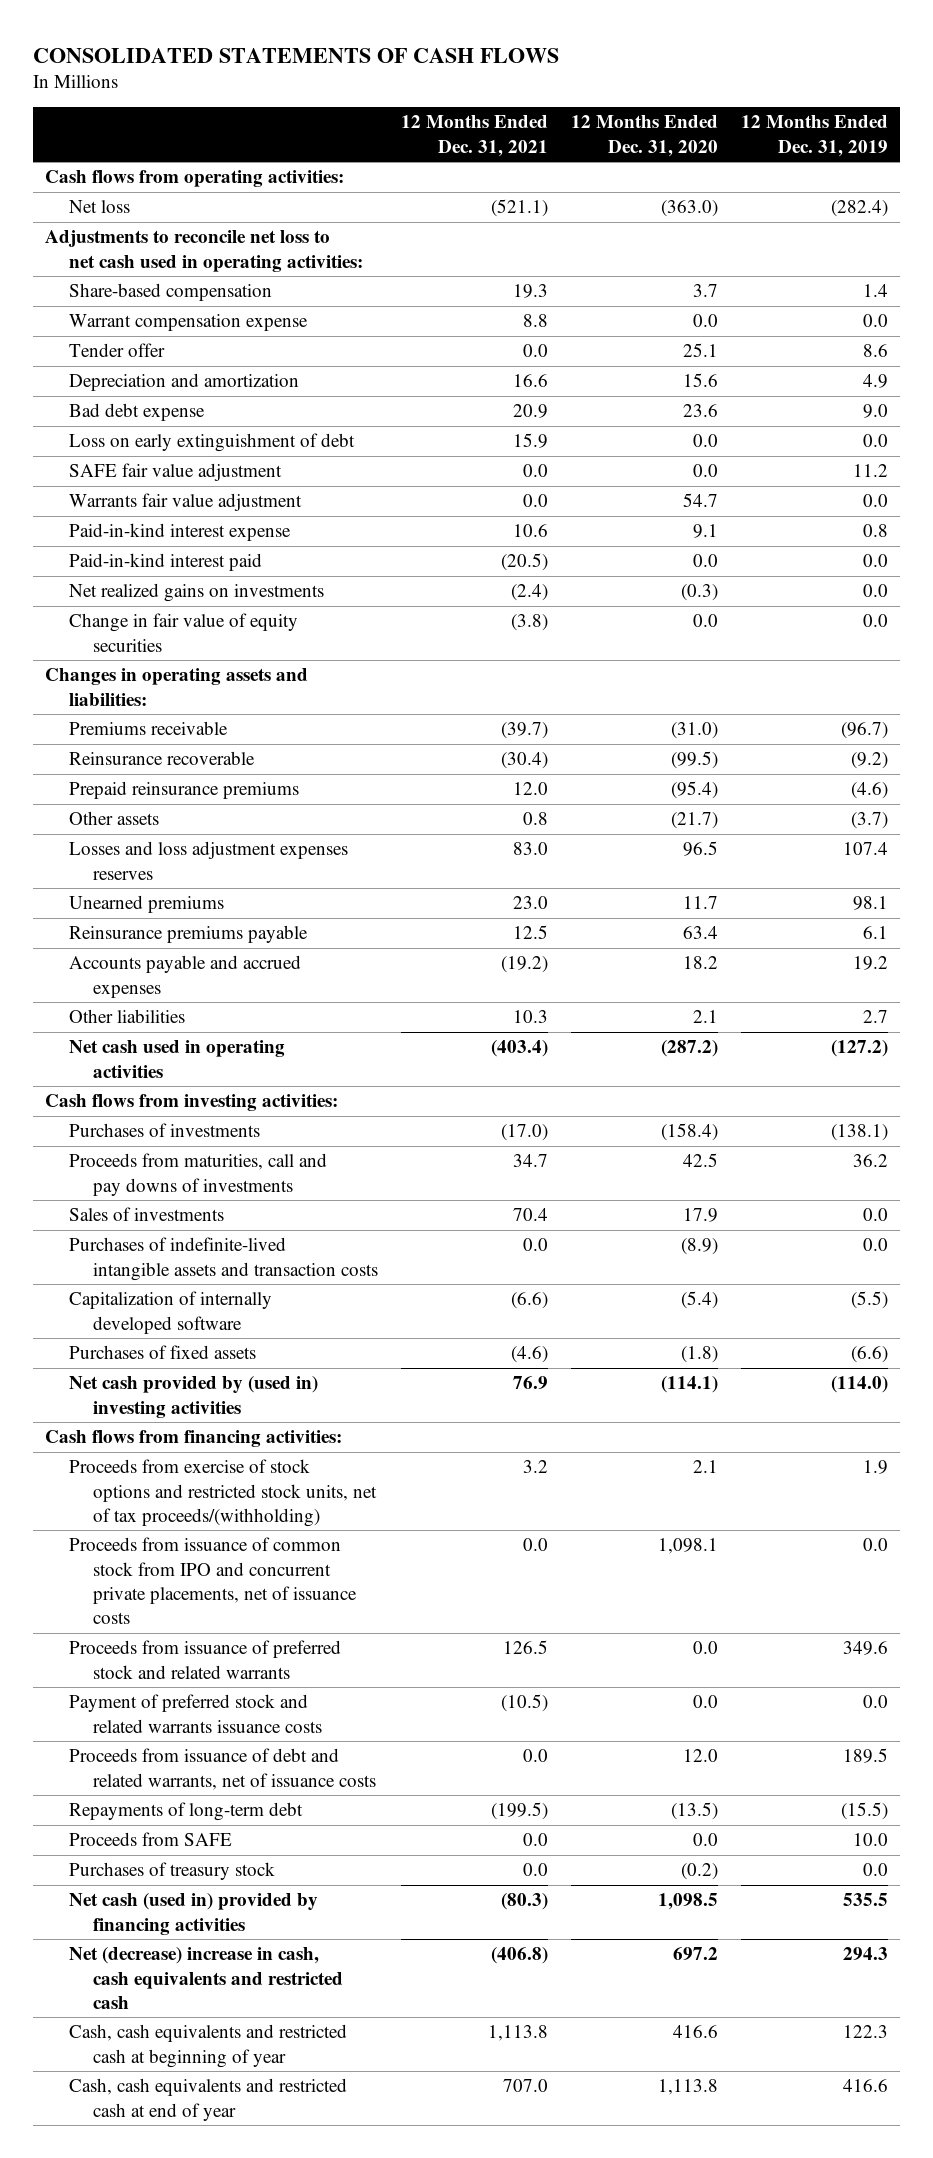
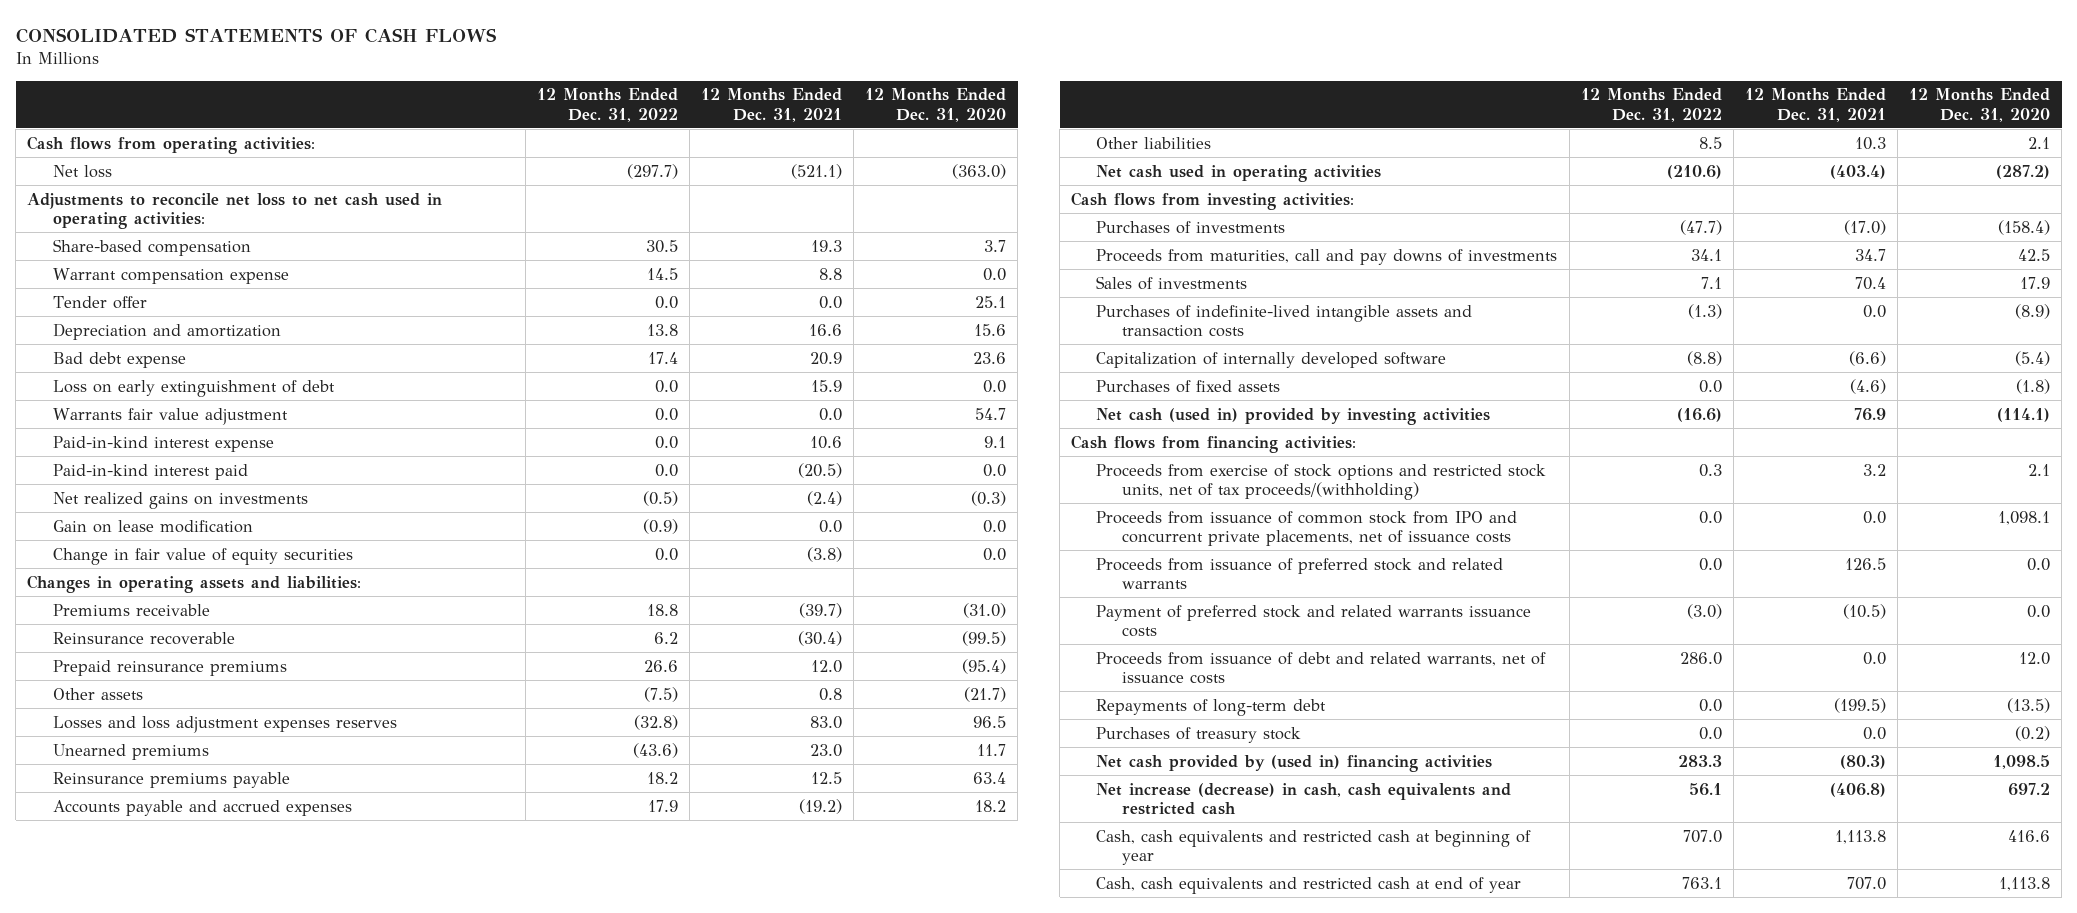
- | 12 Months Ended Dec. 31, 2021 | 12 Months Ended Dec. 31, 2020 | 12 Months Ended Dec. 31, 2019
+ | 12 Months Ended Dec. 31, 2022 | 12 Months Ended Dec. 31, 2021 | 12 Months Ended Dec. 31, 2020
- SAFE fair value adjustment | 0.0 | 0.0 | 11.2
+ Gain on lease modification | (0.9) | 0.0 | 0.0
- Net cash provided by (used in) investing activities | 76.9 | (114.1) | (114.0)
+ Net cash (used in) provided by investing activities | (16.6) | 76.9 | (114.1)
- Proceeds from SAFE | 0.0 | 0.0 | 10.0
- Net cash (used in) provided by financing activities | (80.3) | 1,098.5 | 535.5
- Net (decrease) increase in cash, cash equivalents and restricted cash | (406.8) | 697.2 | 294.3
+ Net cash provided by (used in) financing activities | 283.3 | (80.3) | 1,098.5
+ Net increase (decrease) in cash, cash equivalents and restricted cash | 56.1 | (406.8) | 697.2

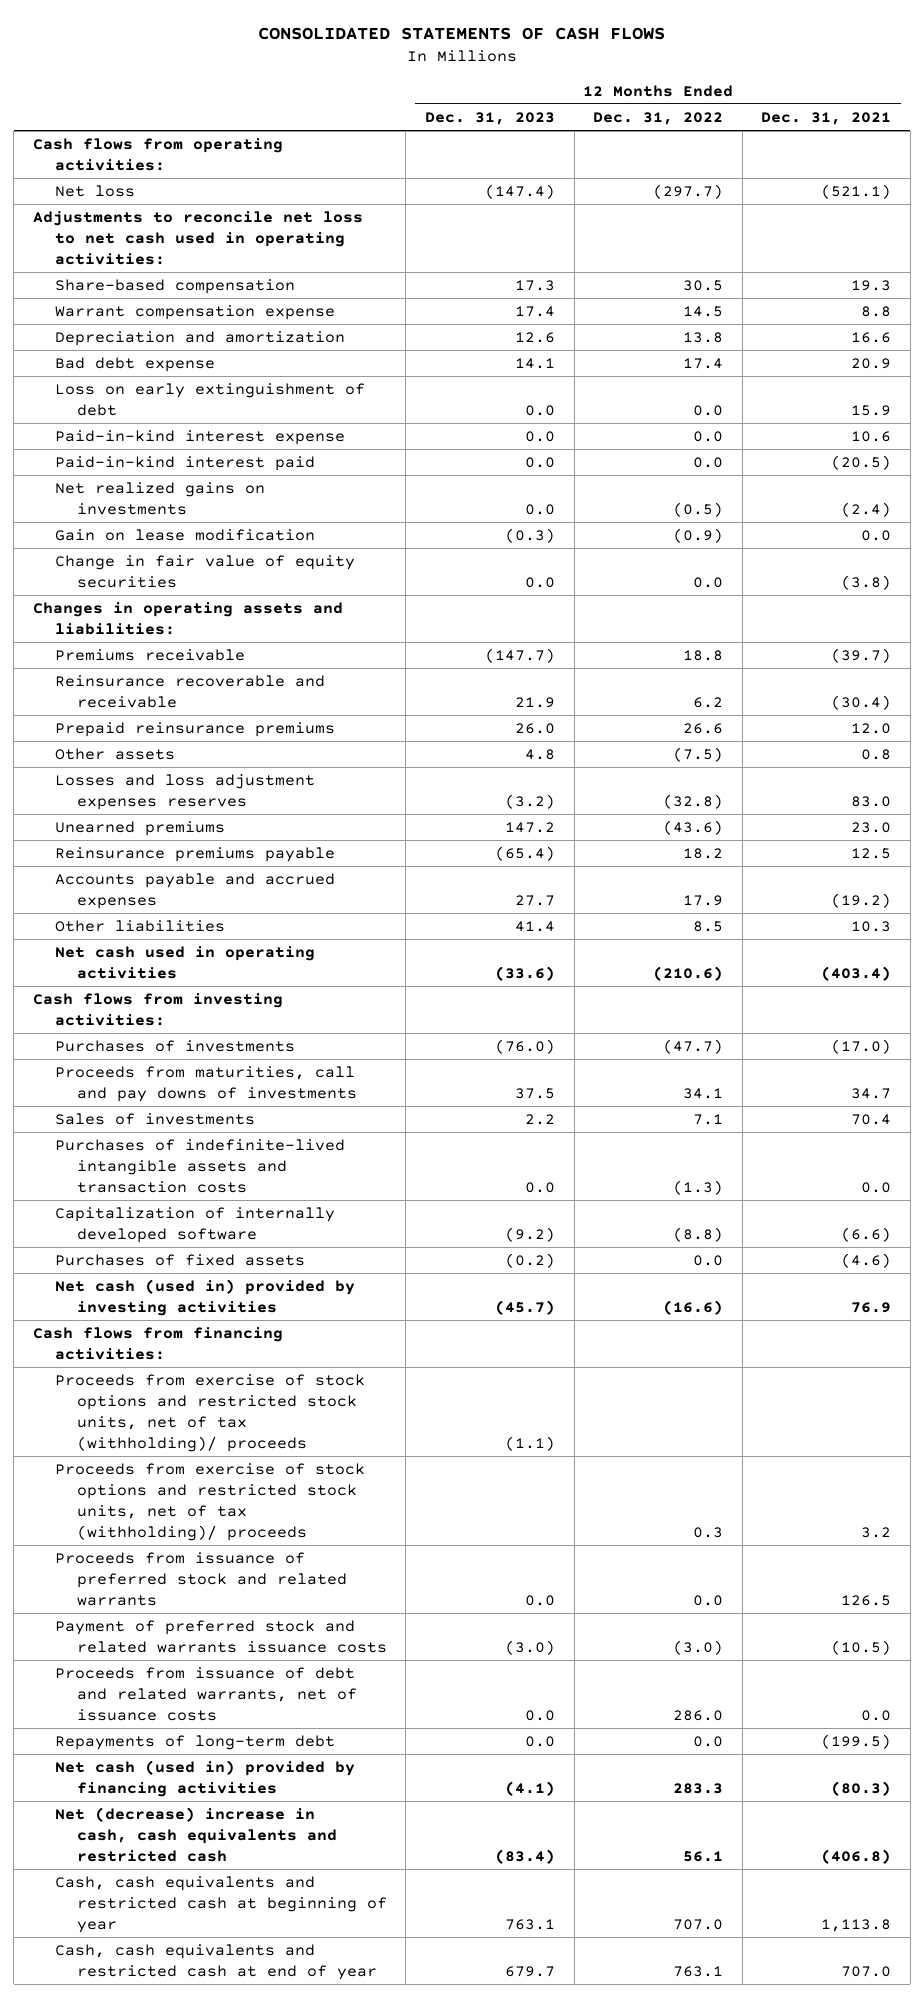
- | 12 Months Ended Dec. 31, 2022 | 12 Months Ended Dec. 31, 2021 | 12 Months Ended Dec. 31, 2020
+ | 12 Months Ended Dec. 31, 2023 | 12 Months Ended Dec. 31, 2022 | 12 Months Ended Dec. 31, 2021
- Tender offer | 0.0 | 0.0 | 25.1
- Warrants fair value adjustment | 0.0 | 0.0 | 54.7
- Reinsurance recoverable | 6.2 | (30.4) | (99.5)
+ Reinsurance recoverable and receivable | 21.9 | 6.2 | (30.4)
- Proceeds from exercise of stock options and restricted stock units, net of tax proceeds/(withholding) | 0.3 | 3.2 | 2.1
- Proceeds from issuance of common stock from IPO and concurrent private placements, net of issuance costs | 0.0 | 0.0 | 1,098.1
+ Proceeds from exercise of stock options and restricted stock units, net of tax (withholding)/ proceeds | (1.1) | |
+ Proceeds from exercise of stock options and restricted stock units, net of tax (withholding)/ proceeds | | 0.3 | 3.2
- Purchases of treasury stock | 0.0 | 0.0 | (0.2)
- Net cash provided by (used in) financing activities | 283.3 | (80.3) | 1,098.5
- Net increase (decrease) in cash, cash equivalents and restricted cash | 56.1 | (406.8) | 697.2
+ Net cash (used in) provided by financing activities | (4.1) | 283.3 | (80.3)
+ Net (decrease) increase in cash, cash equivalents and restricted cash | (83.4) | 56.1 | (406.8)

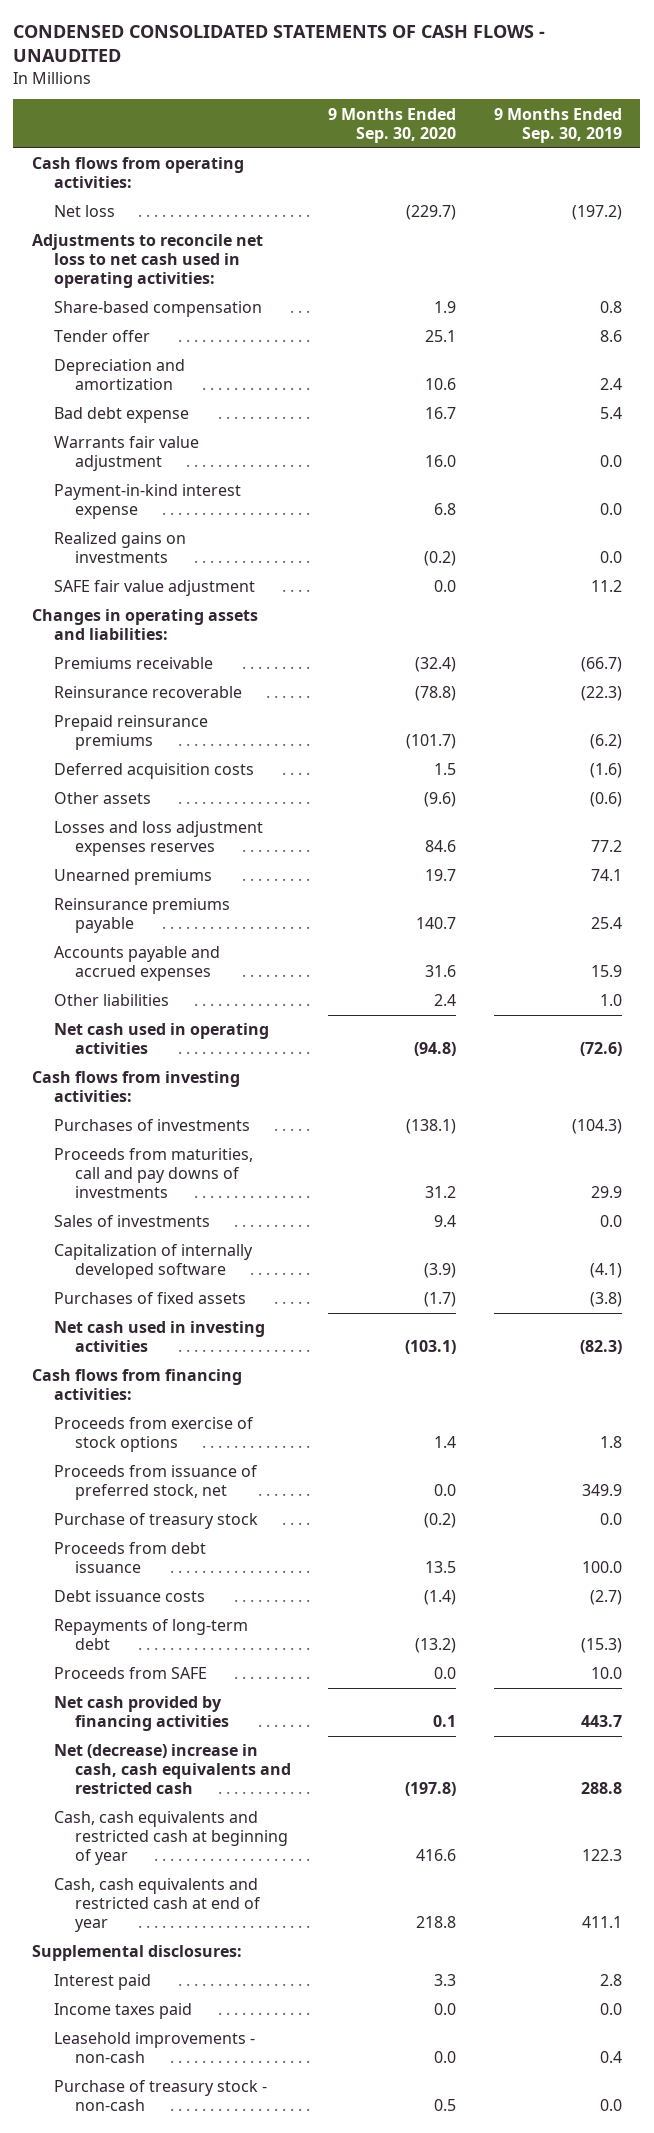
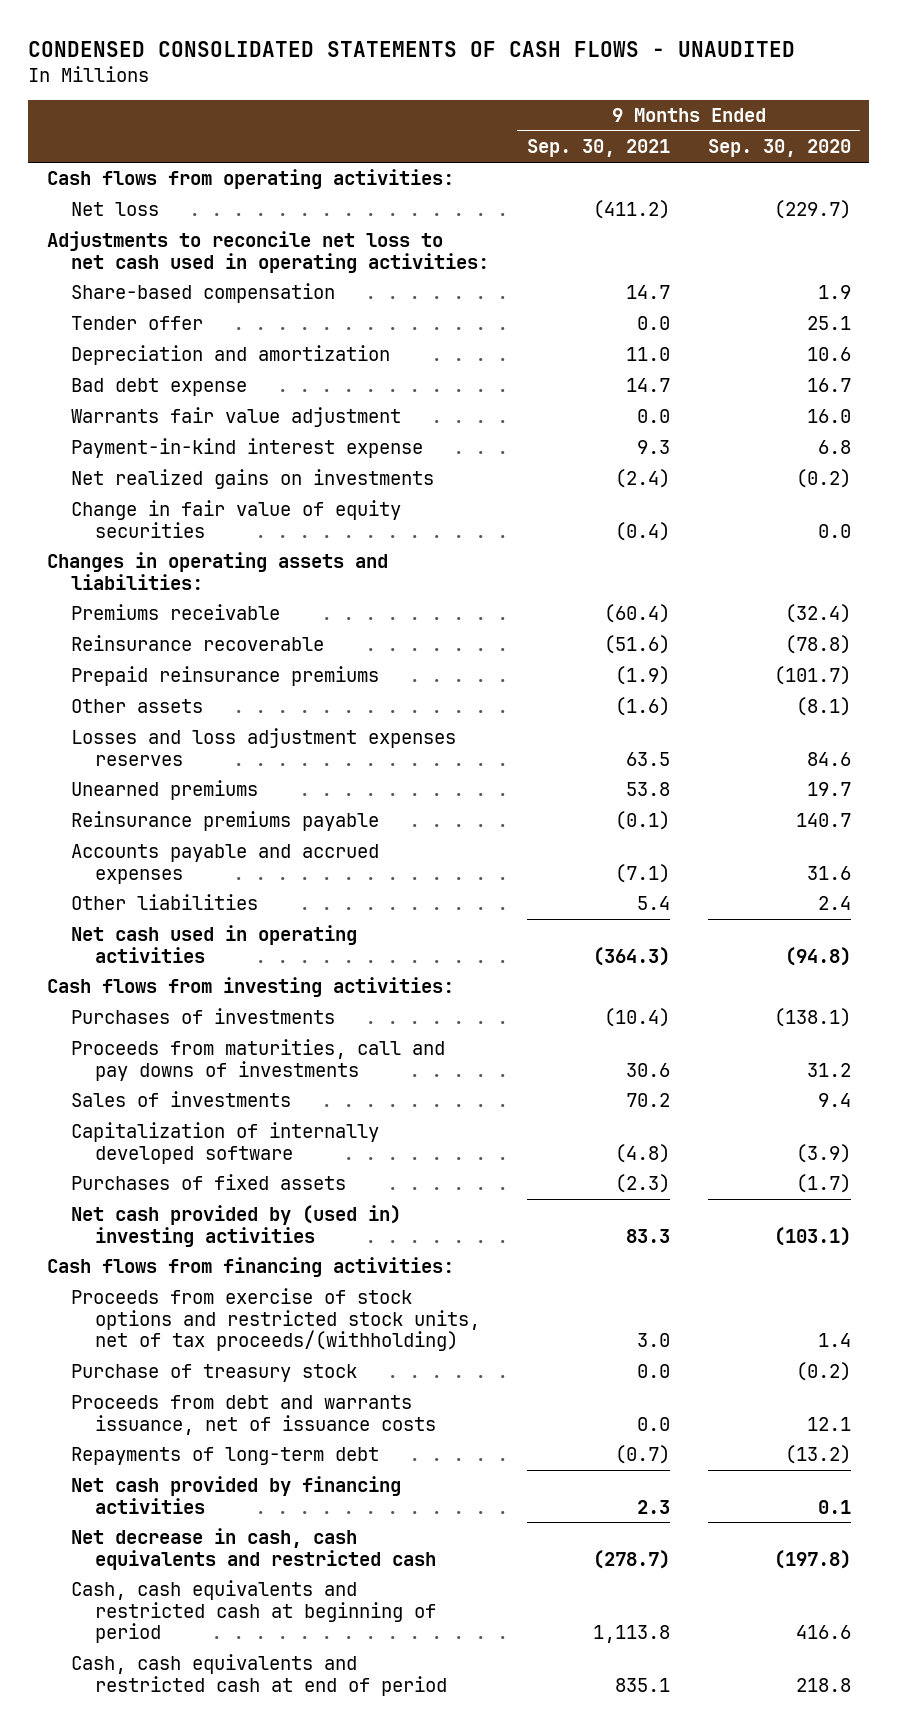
- | 9 Months Ended Sep. 30, 2020 | 9 Months Ended Sep. 30, 2019
+ | 9 Months Ended Sep. 30, 2021 | 9 Months Ended Sep. 30, 2020
- Realized gains on investments | (0.2) | 0.0
- SAFE fair value adjustment | 0.0 | 11.2
+ Net realized gains on investments | (2.4) | (0.2)
+ Change in fair value of equity securities | (0.4) | 0.0
- Deferred acquisition costs | 1.5 | (1.6)
- Other assets | (9.6) | (0.6)
+ Other assets | (1.6) | (8.1)
- Net cash used in investing activities | (103.1) | (82.3)
+ Net cash provided by (used in) investing activities | 83.3 | (103.1)
- Proceeds from exercise of stock options | 1.4 | 1.8
- Proceeds from issuance of preferred stock, net | 0.0 | 349.9
+ Proceeds from exercise of stock options and restricted stock units, net of tax proceeds/(withholding) | 3.0 | 1.4
- Proceeds from debt issuance | 13.5 | 100.0
- Debt issuance costs | (1.4) | (2.7)
+ Proceeds from debt and warrants issuance, net of issuance costs | 0.0 | 12.1
- Proceeds from SAFE | 0.0 | 10.0
- Net (decrease) increase in cash, cash equivalents and restricted cash | (197.8) | 288.8
- Cash, cash equivalents and restricted cash at beginning of year | 416.6 | 122.3
- Cash, cash equivalents and restricted cash at end of year | 218.8 | 411.1
- Supplemental disclosures:
- Interest paid | 3.3 | 2.8
- Income taxes paid | 0.0 | 0.0
- Leasehold improvements - non-cash | 0.0 | 0.4
- Purchase of treasury stock - non-cash | 0.5 | 0.0
+ Net decrease in cash, cash equivalents and restricted cash | (278.7) | (197.8)
+ Cash, cash equivalents and restricted cash at beginning of period | 1,113.8 | 416.6
+ Cash, cash equivalents and restricted cash at end of period | 835.1 | 218.8

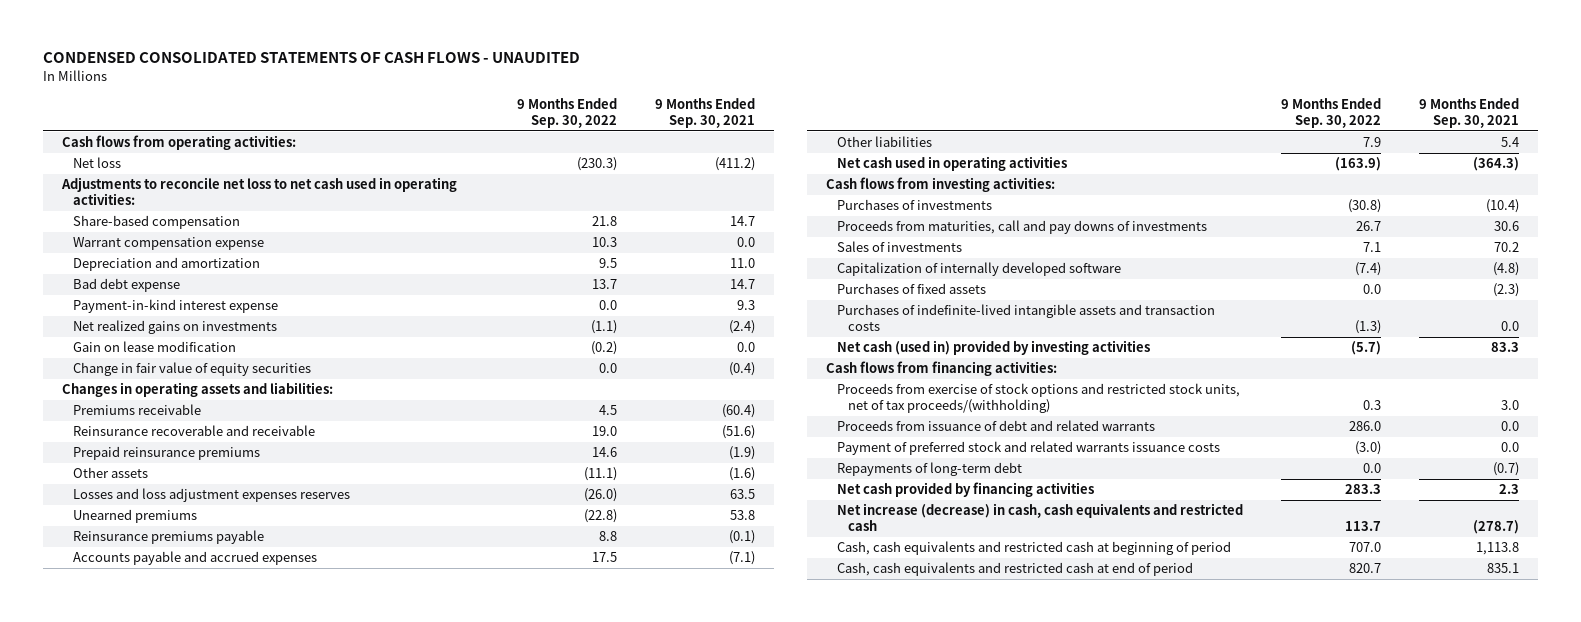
- | 9 Months Ended Sep. 30, 2021 | 9 Months Ended Sep. 30, 2020
+ | 9 Months Ended Sep. 30, 2022 | 9 Months Ended Sep. 30, 2021
- Tender offer | 0.0 | 25.1
+ Warrant compensation expense | 10.3 | 0.0
- Warrants fair value adjustment | 0.0 | 16.0
+ Gain on lease modification | (0.2) | 0.0
- Reinsurance recoverable | (51.6) | (78.8)
+ Reinsurance recoverable and receivable | 19.0 | (51.6)
- Net cash provided by (used in) investing activities | 83.3 | (103.1)
+ Purchases of indefinite-lived intangible assets and transaction costs | (1.3) | 0.0
+ Net cash (used in) provided by investing activities | (5.7) | 83.3
- Purchase of treasury stock | 0.0 | (0.2)
- Proceeds from debt and warrants issuance, net of issuance costs | 0.0 | 12.1
+ Proceeds from issuance of debt and related warrants | 286.0 | 0.0
+ Payment of preferred stock and related warrants issuance costs | (3.0) | 0.0
- Net decrease in cash, cash equivalents and restricted cash | (278.7) | (197.8)
+ Net increase (decrease) in cash, cash equivalents and restricted cash | 113.7 | (278.7)

